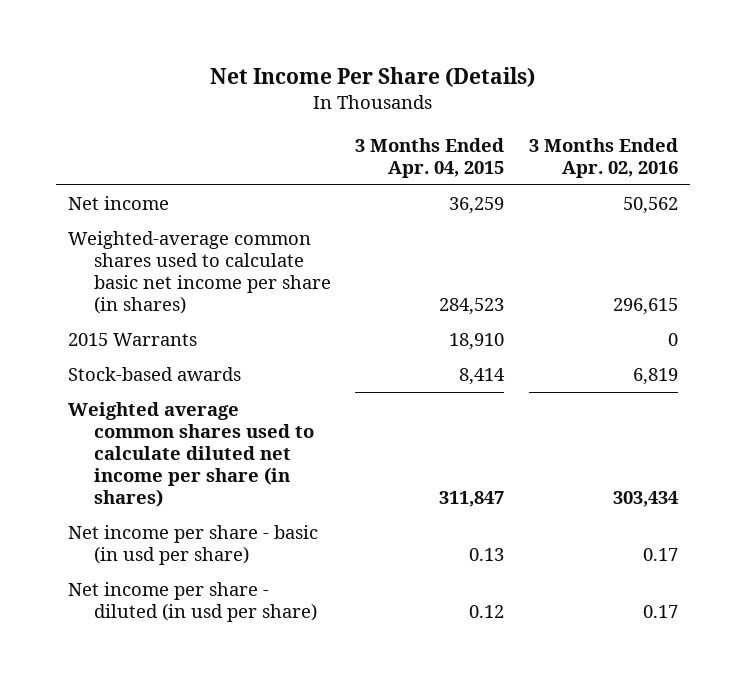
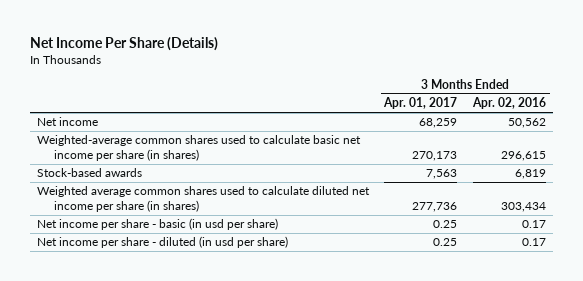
- | 3 Months Ended Apr. 04, 2015 | 3 Months Ended Apr. 02, 2016
+ | 3 Months Ended Apr. 01, 2017 | 3 Months Ended Apr. 02, 2016
- 2015 Warrants | 18,910 | 0

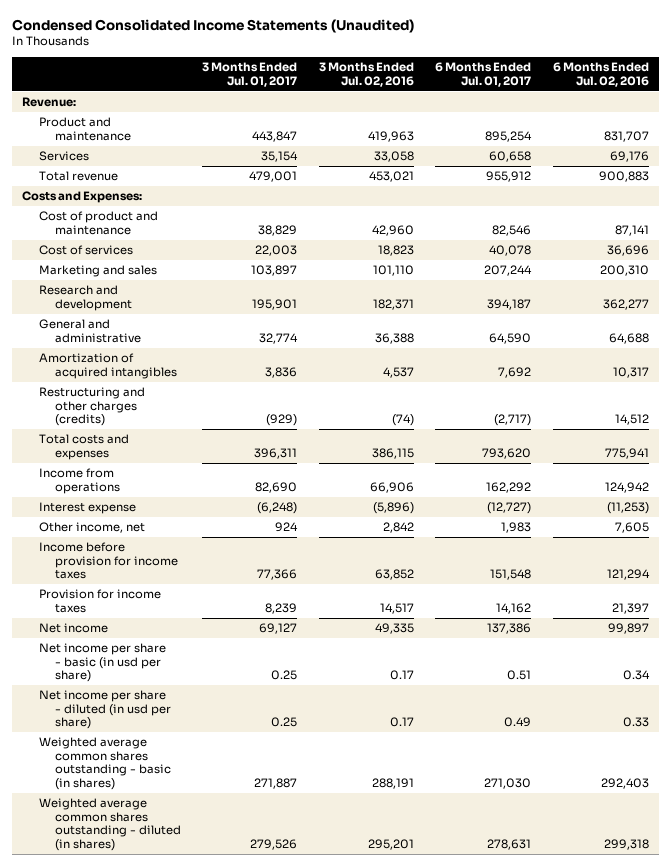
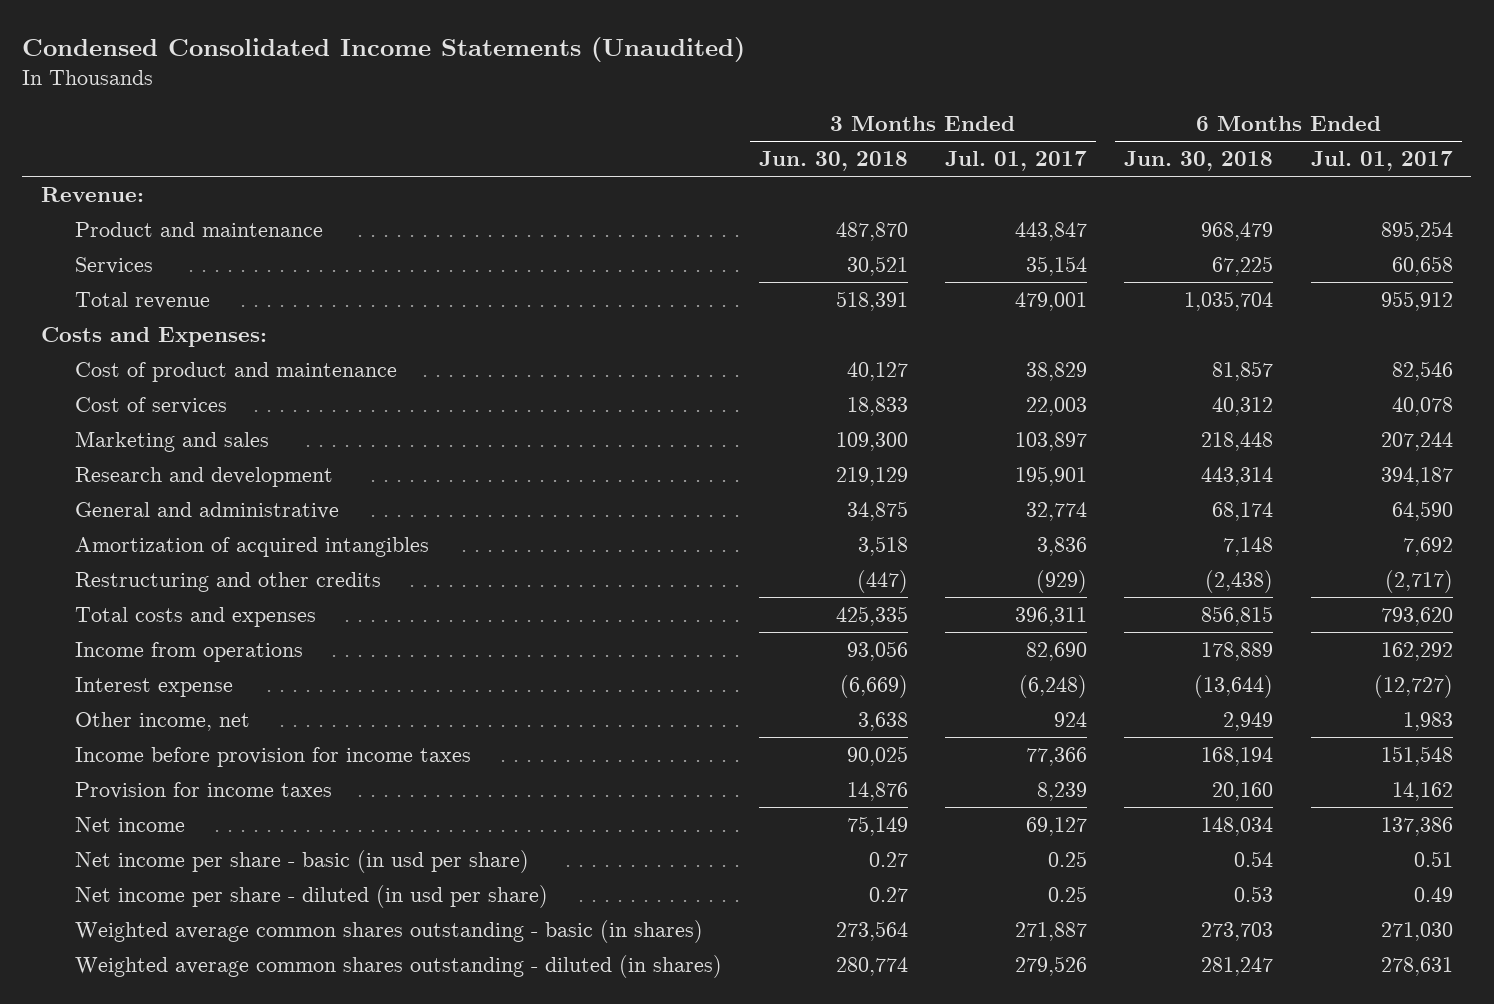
- | 3 Months Ended Jul. 01, 2017 | 3 Months Ended Jul. 02, 2016 | 6 Months Ended Jul. 01, 2017 | 6 Months Ended Jul. 02, 2016
+ | 3 Months Ended Jun. 30, 2018 | 3 Months Ended Jul. 01, 2017 | 6 Months Ended Jun. 30, 2018 | 6 Months Ended Jul. 01, 2017
- Restructuring and other charges (credits) | (929) | (74) | (2,717) | 14,512
+ Restructuring and other credits | (447) | (929) | (2,438) | (2,717)

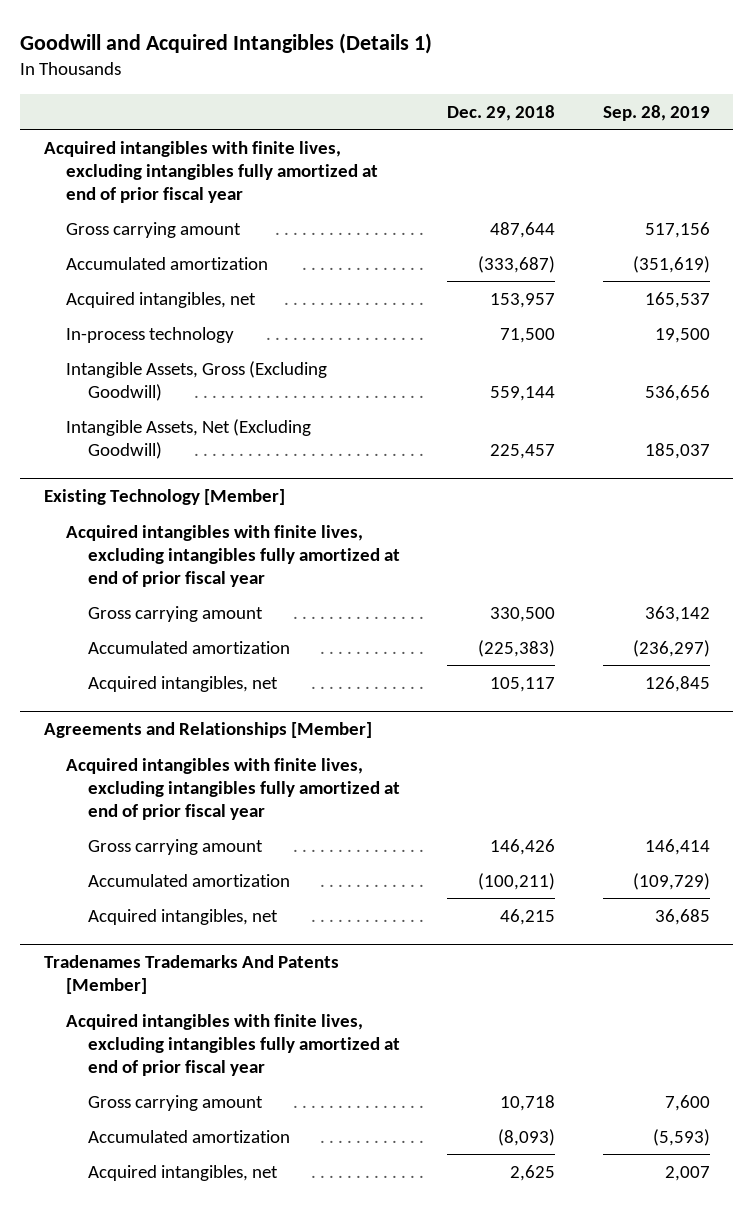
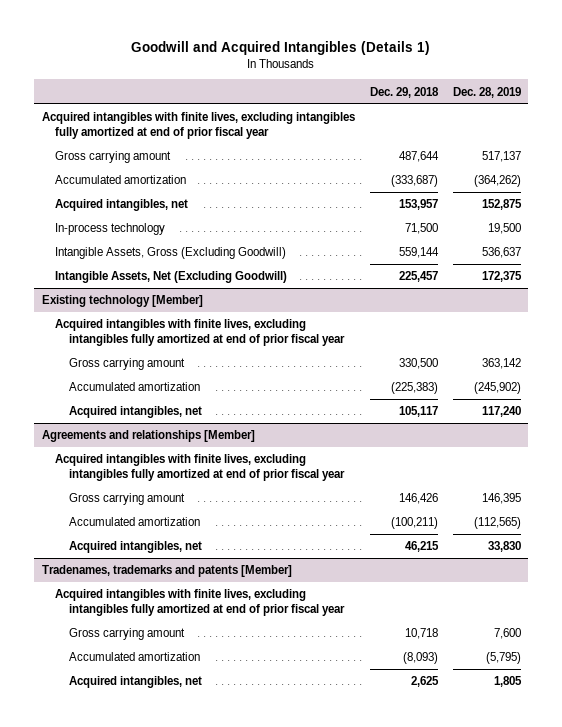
- | Dec. 29, 2018 | Sep. 28, 2019
+ | Dec. 29, 2018 | Dec. 28, 2019
- Existing Technology [Member]
+ Existing technology [Member]
- Agreements and Relationships [Member]
+ Agreements and relationships [Member]
- Tradenames Trademarks And Patents [Member]
+ Tradenames, trademarks and patents [Member]

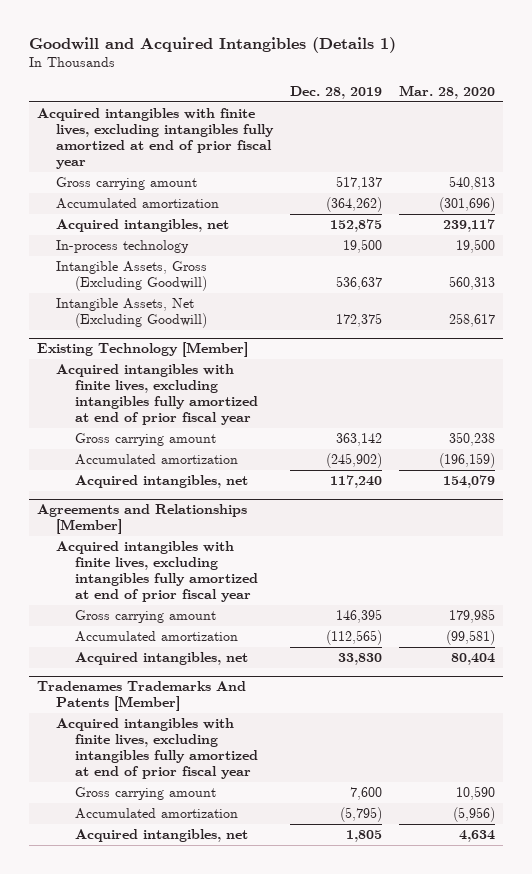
- | Dec. 29, 2018 | Dec. 28, 2019
+ | Dec. 28, 2019 | Mar. 28, 2020
- Existing technology [Member]
+ Existing Technology [Member]
- Agreements and relationships [Member]
+ Agreements and Relationships [Member]
- Tradenames, trademarks and patents [Member]
+ Tradenames Trademarks And Patents [Member]

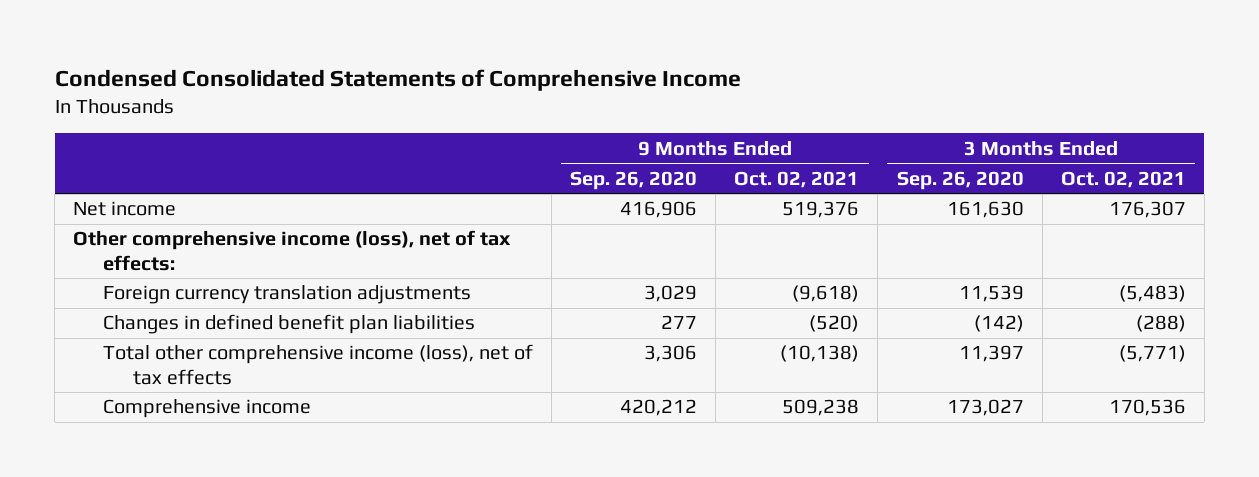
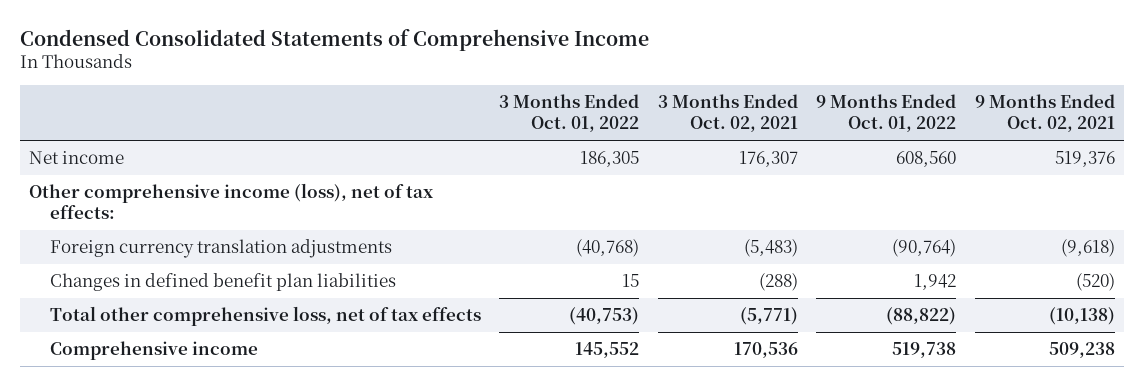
- | 9 Months Ended Sep. 26, 2020 | 9 Months Ended Oct. 02, 2021 | 3 Months Ended Sep. 26, 2020 | 3 Months Ended Oct. 02, 2021
+ | 3 Months Ended Oct. 01, 2022 | 3 Months Ended Oct. 02, 2021 | 9 Months Ended Oct. 01, 2022 | 9 Months Ended Oct. 02, 2021
- Total other comprehensive income (loss), net of tax effects | 3,306 | (10,138) | 11,397 | (5,771)
+ Total other comprehensive loss, net of tax effects | (40,753) | (5,771) | (88,822) | (10,138)

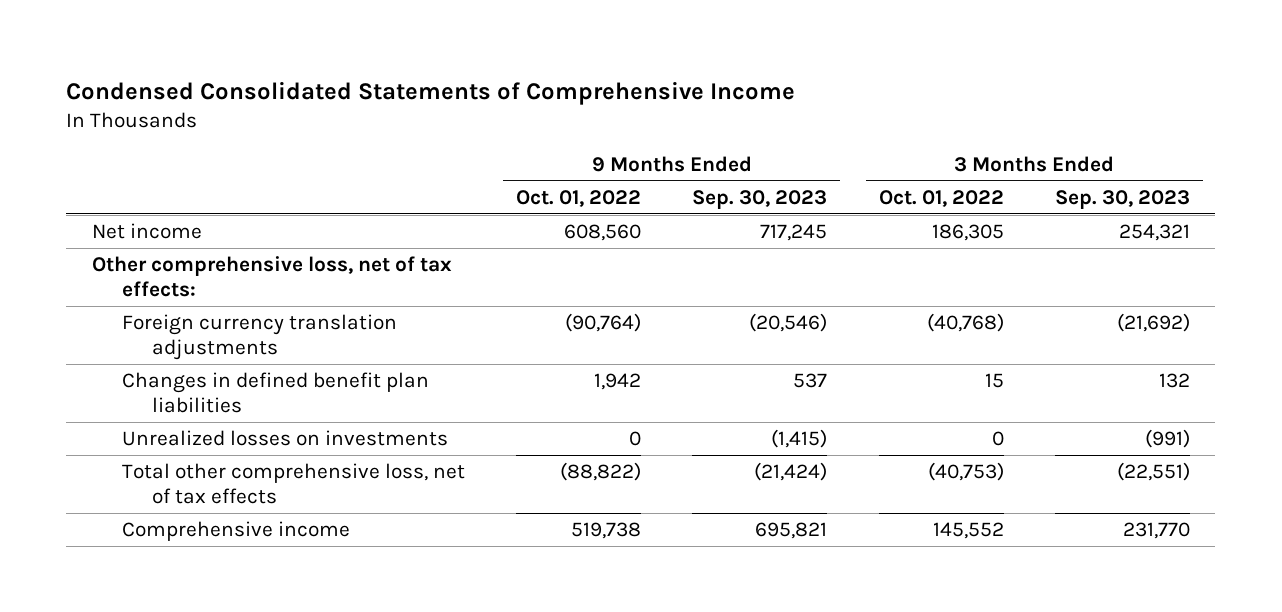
- | 3 Months Ended Oct. 01, 2022 | 3 Months Ended Oct. 02, 2021 | 9 Months Ended Oct. 01, 2022 | 9 Months Ended Oct. 02, 2021
+ | 9 Months Ended Oct. 01, 2022 | 9 Months Ended Sep. 30, 2023 | 3 Months Ended Oct. 01, 2022 | 3 Months Ended Sep. 30, 2023
- Other comprehensive income (loss), net of tax effects:
+ Other comprehensive loss, net of tax effects:
+ Unrealized losses on investments | 0 | (1,415) | 0 | (991)

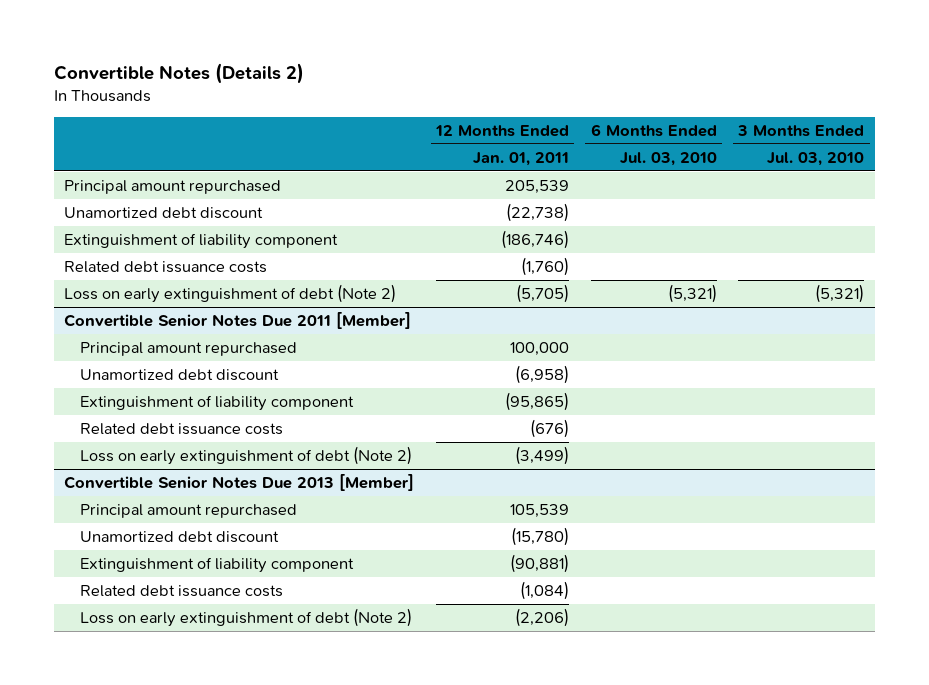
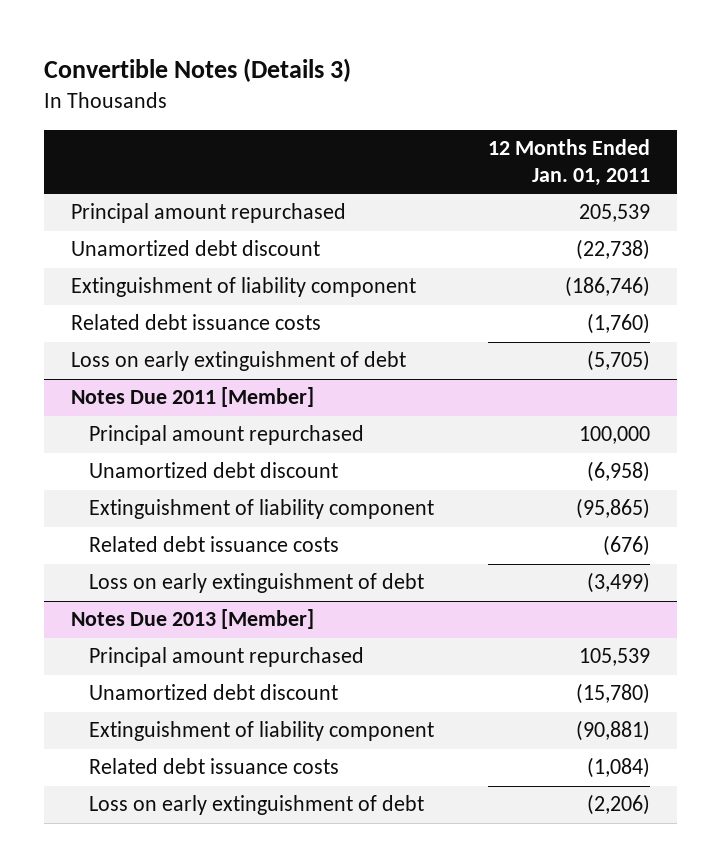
- Convertible Notes (Details 2)
+ Convertible Notes (Details 3)
- | 12 Months Ended Jan. 01, 2011 | 6 Months Ended Jul. 03, 2010 | 3 Months Ended Jul. 03, 2010
+ | 12 Months Ended Jan. 01, 2011
- Loss on early extinguishment of debt (Note 2) | (5,705) | (5,321) | (5,321)
- Convertible Senior Notes Due 2011 [Member]
+ Loss on early extinguishment of debt | (5,705)
+ Notes Due 2011 [Member]
- Loss on early extinguishment of debt (Note 2) | (3,499) | |
- Convertible Senior Notes Due 2013 [Member]
+ Loss on early extinguishment of debt | (3,499)
+ Notes Due 2013 [Member]
- Loss on early extinguishment of debt (Note 2) | (2,206) | |
+ Loss on early extinguishment of debt | (2,206)

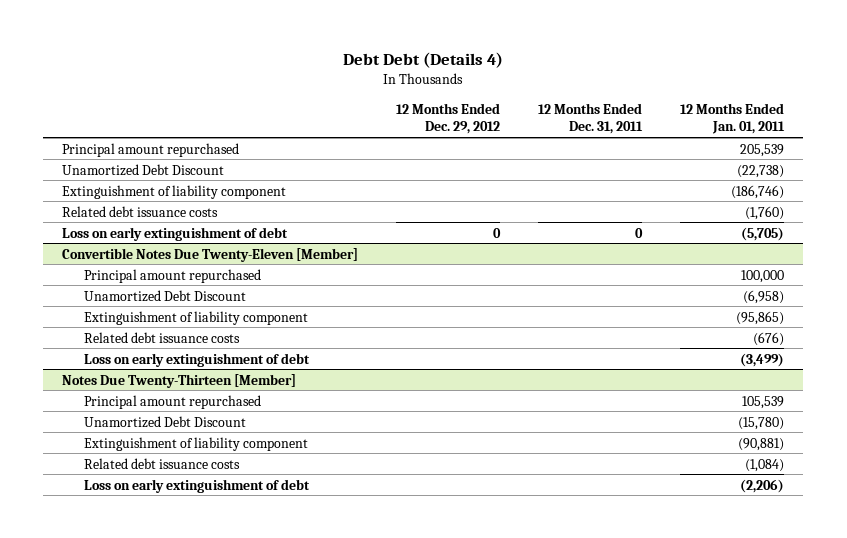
- Convertible Notes (Details 3)
+ Debt Debt (Details 4)
- | 12 Months Ended Jan. 01, 2011
+ | 12 Months Ended Dec. 29, 2012 | 12 Months Ended Dec. 31, 2011 | 12 Months Ended Jan. 01, 2011
- Unamortized debt discount | (22,738)
+ Unamortized Debt Discount | | | (22,738)
- Notes Due 2011 [Member]
+ Convertible Notes Due Twenty-Eleven [Member]
- Unamortized debt discount | (6,958)
+ Unamortized Debt Discount | | | (6,958)
- Notes Due 2013 [Member]
+ Notes Due Twenty-Thirteen [Member]
- Unamortized debt discount | (15,780)
+ Unamortized Debt Discount | | | (15,780)

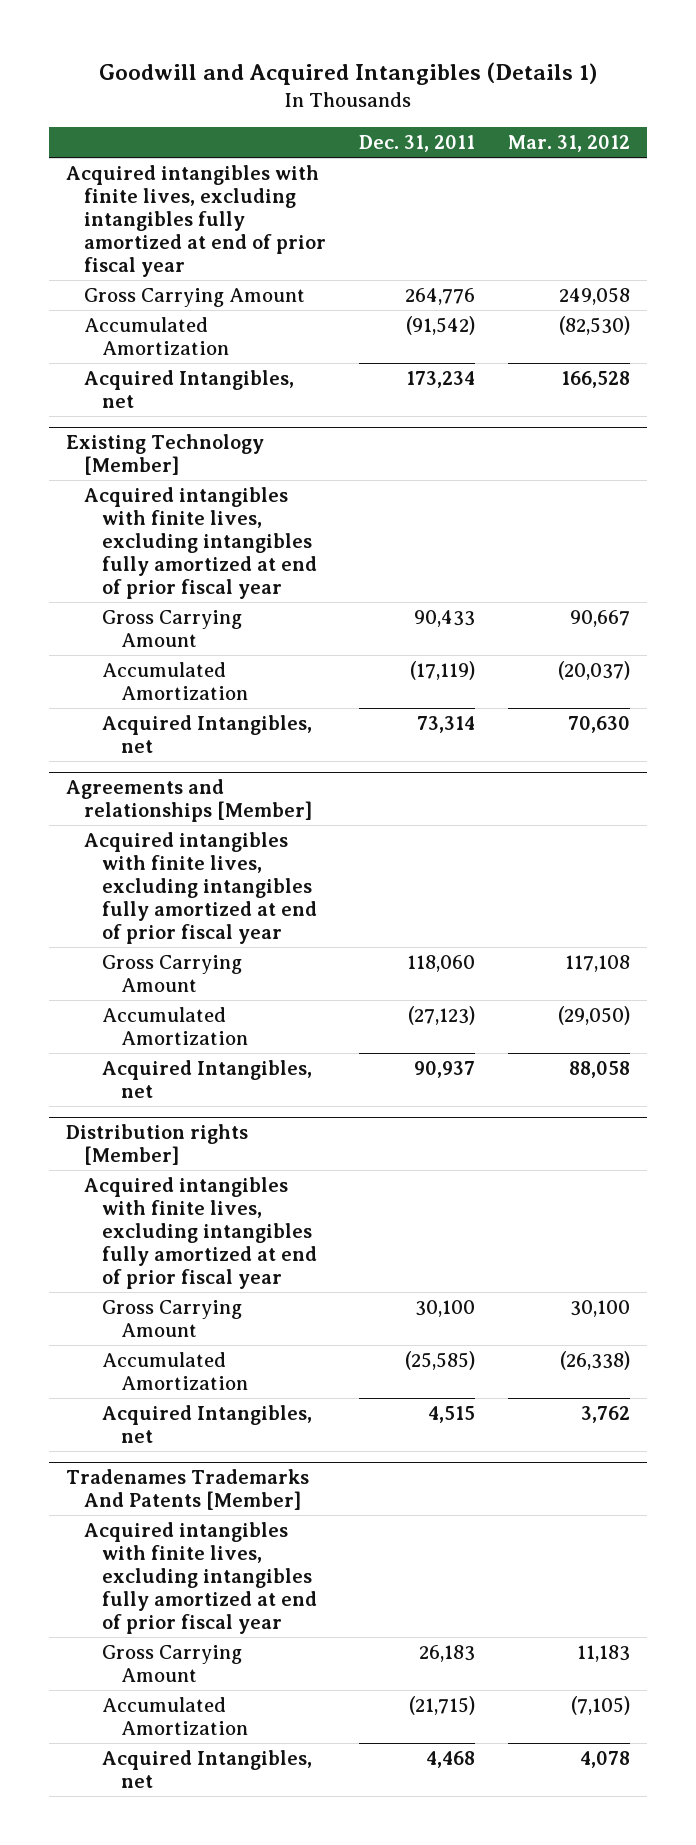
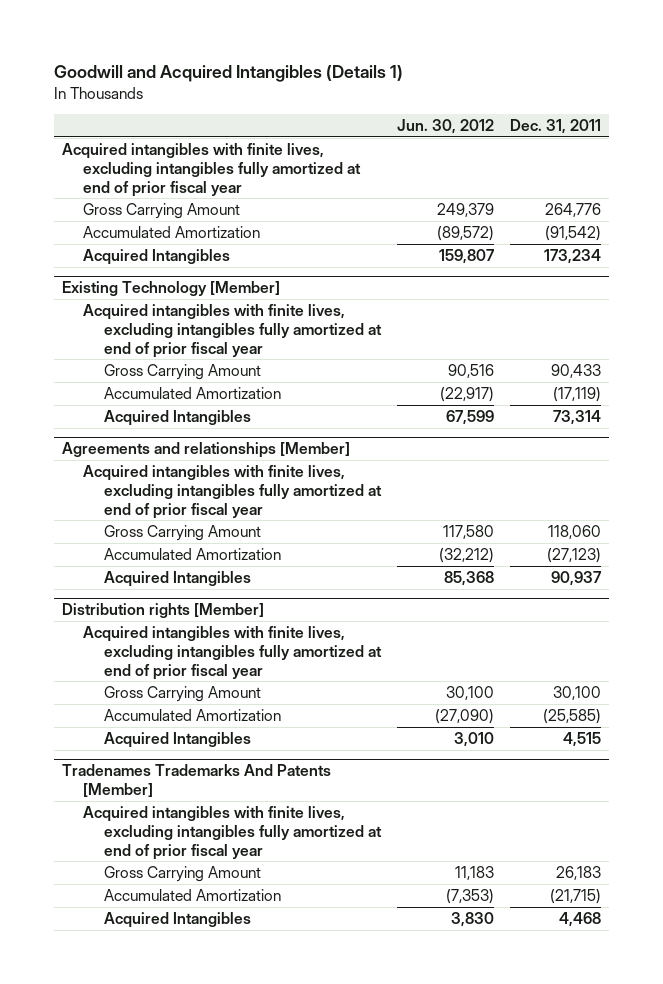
- | Dec. 31, 2011 | Mar. 31, 2012
+ | Jun. 30, 2012 | Dec. 31, 2011
- Acquired Intangibles, net | 173,234 | 166,528
+ Acquired Intangibles | 159,807 | 173,234
@ Existing Technology [Member]
- Acquired Intangibles, net | 73,314 | 70,630
+ Acquired Intangibles | 67,599 | 73,314
@ Agreements and relationships [Member]
- Acquired Intangibles, net | 90,937 | 88,058
+ Acquired Intangibles | 85,368 | 90,937
@ Distribution rights [Member]
- Acquired Intangibles, net | 4,515 | 3,762
+ Acquired Intangibles | 3,010 | 4,515
@ Tradenames Trademarks And Patents [Member]
- Acquired Intangibles, net | 4,468 | 4,078
+ Acquired Intangibles | 3,830 | 4,468

